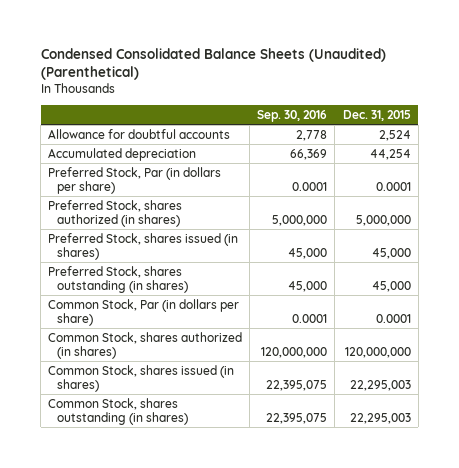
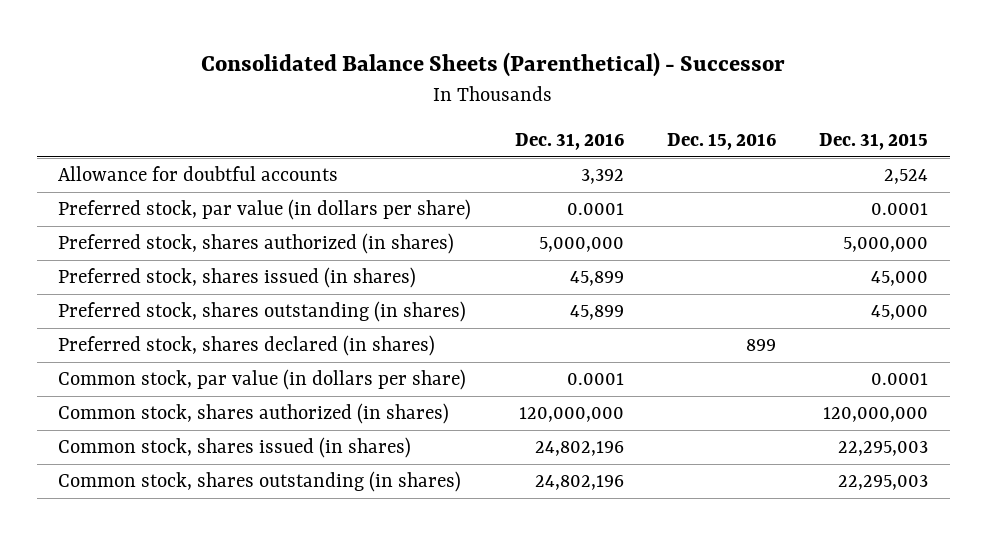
- Condensed Consolidated Balance Sheets (Unaudited) (Parenthetical)
+ Consolidated Balance Sheets (Parenthetical) - Successor
- | Sep. 30, 2016 | Dec. 31, 2015
+ | Dec. 31, 2016 | Dec. 15, 2016 | Dec. 31, 2015
- Accumulated depreciation | 66,369 | 44,254
- Preferred Stock, Par (in dollars per share) | 0.0001 | 0.0001
- Preferred Stock, shares authorized (in shares) | 5,000,000 | 5,000,000
- Preferred Stock, shares issued (in shares) | 45,000 | 45,000
- Preferred Stock, shares outstanding (in shares) | 45,000 | 45,000
- Common Stock, Par (in dollars per share) | 0.0001 | 0.0001
- Common Stock, shares authorized (in shares) | 120,000,000 | 120,000,000
- Common Stock, shares issued (in shares) | 22,395,075 | 22,295,003
- Common Stock, shares outstanding (in shares) | 22,395,075 | 22,295,003
+ Preferred stock, par value (in dollars per share) | 0.0001 | | 0.0001
+ Preferred stock, shares authorized (in shares) | 5,000,000 | | 5,000,000
+ Preferred stock, shares issued (in shares) | 45,899 | | 45,000
+ Preferred stock, shares outstanding (in shares) | 45,899 | | 45,000
+ Preferred stock, shares declared (in shares) | | 899 |
+ Common stock, par value (in dollars per share) | 0.0001 | | 0.0001
+ Common stock, shares authorized (in shares) | 120,000,000 | | 120,000,000
+ Common stock, shares issued (in shares) | 24,802,196 | | 22,295,003
+ Common stock, shares outstanding (in shares) | 24,802,196 | | 22,295,003

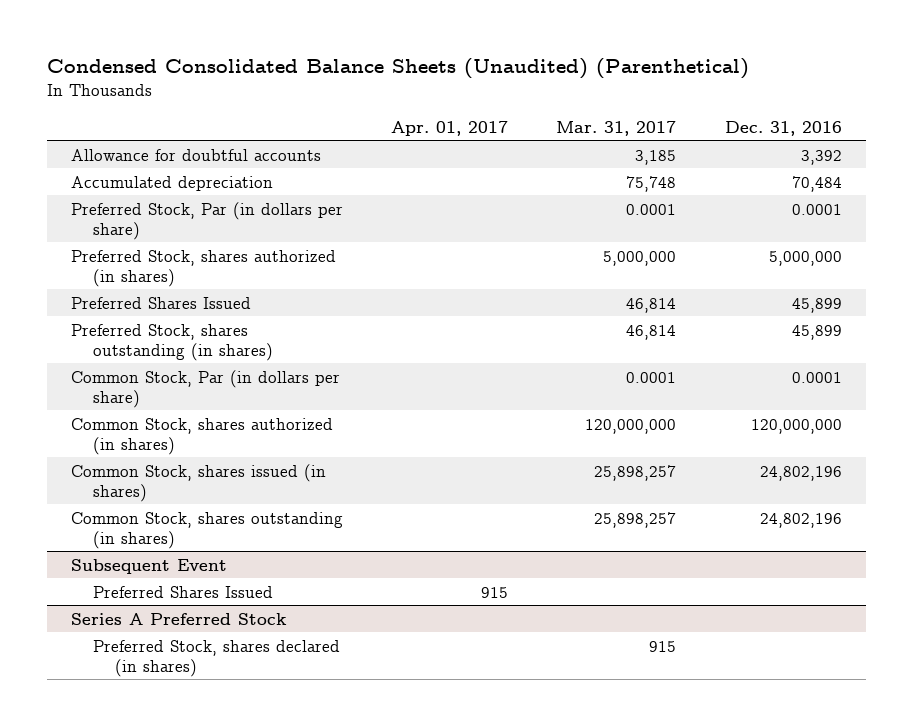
- Consolidated Balance Sheets (Parenthetical) - Successor
+ Condensed Consolidated Balance Sheets (Unaudited) (Parenthetical)
- | Dec. 31, 2016 | Dec. 15, 2016 | Dec. 31, 2015
+ | Apr. 01, 2017 | Mar. 31, 2017 | Dec. 31, 2016
- Preferred stock, par value (in dollars per share) | 0.0001 | | 0.0001
- Preferred stock, shares authorized (in shares) | 5,000,000 | | 5,000,000
- Preferred stock, shares issued (in shares) | 45,899 | | 45,000
- Preferred stock, shares outstanding (in shares) | 45,899 | | 45,000
- Preferred stock, shares declared (in shares) | | 899 |
- Common stock, par value (in dollars per share) | 0.0001 | | 0.0001
- Common stock, shares authorized (in shares) | 120,000,000 | | 120,000,000
- Common stock, shares issued (in shares) | 24,802,196 | | 22,295,003
- Common stock, shares outstanding (in shares) | 24,802,196 | | 22,295,003
+ Accumulated depreciation | | 75,748 | 70,484
+ Preferred Stock, Par (in dollars per share) | | 0.0001 | 0.0001
+ Preferred Stock, shares authorized (in shares) | | 5,000,000 | 5,000,000
+ Preferred Shares Issued | | 46,814 | 45,899
+ Preferred Stock, shares outstanding (in shares) | | 46,814 | 45,899
+ Common Stock, Par (in dollars per share) | | 0.0001 | 0.0001
+ Common Stock, shares authorized (in shares) | | 120,000,000 | 120,000,000
+ Common Stock, shares issued (in shares) | | 25,898,257 | 24,802,196
+ Common Stock, shares outstanding (in shares) | | 25,898,257 | 24,802,196
+ Subsequent Event
+ Preferred Shares Issued | 915 | |
+ Series A Preferred Stock
+ Preferred Stock, shares declared (in shares) | | 915 |

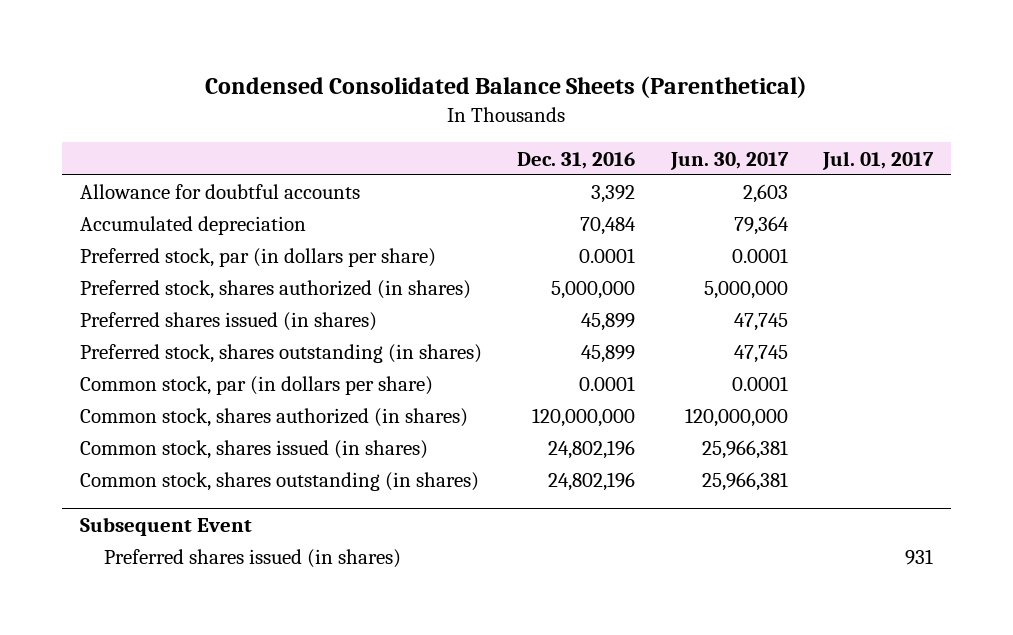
- Condensed Consolidated Balance Sheets (Unaudited) (Parenthetical)
+ Condensed Consolidated Balance Sheets (Parenthetical)
- | Apr. 01, 2017 | Mar. 31, 2017 | Dec. 31, 2016
+ | Dec. 31, 2016 | Jun. 30, 2017 | Jul. 01, 2017
- Preferred Stock, Par (in dollars per share) | | 0.0001 | 0.0001
- Preferred Stock, shares authorized (in shares) | | 5,000,000 | 5,000,000
- Preferred Shares Issued | | 46,814 | 45,899
- Preferred Stock, shares outstanding (in shares) | | 46,814 | 45,899
- Common Stock, Par (in dollars per share) | | 0.0001 | 0.0001
- Common Stock, shares authorized (in shares) | | 120,000,000 | 120,000,000
- Common Stock, shares issued (in shares) | | 25,898,257 | 24,802,196
- Common Stock, shares outstanding (in shares) | | 25,898,257 | 24,802,196
+ Preferred stock, par (in dollars per share) | 0.0001 | 0.0001 |
+ Preferred stock, shares authorized (in shares) | 5,000,000 | 5,000,000 |
+ Preferred shares issued (in shares) | 45,899 | 47,745 |
+ Preferred stock, shares outstanding (in shares) | 45,899 | 47,745 |
+ Common stock, par (in dollars per share) | 0.0001 | 0.0001 |
+ Common stock, shares authorized (in shares) | 120,000,000 | 120,000,000 |
+ Common stock, shares issued (in shares) | 24,802,196 | 25,966,381 |
+ Common stock, shares outstanding (in shares) | 24,802,196 | 25,966,381 |
@ Subsequent Event
- Preferred Shares Issued | 915 | |
- Series A Preferred Stock
- Preferred Stock, shares declared (in shares) | | 915 |
@ Subsequent Event
+ Preferred shares issued (in shares) | | | 931

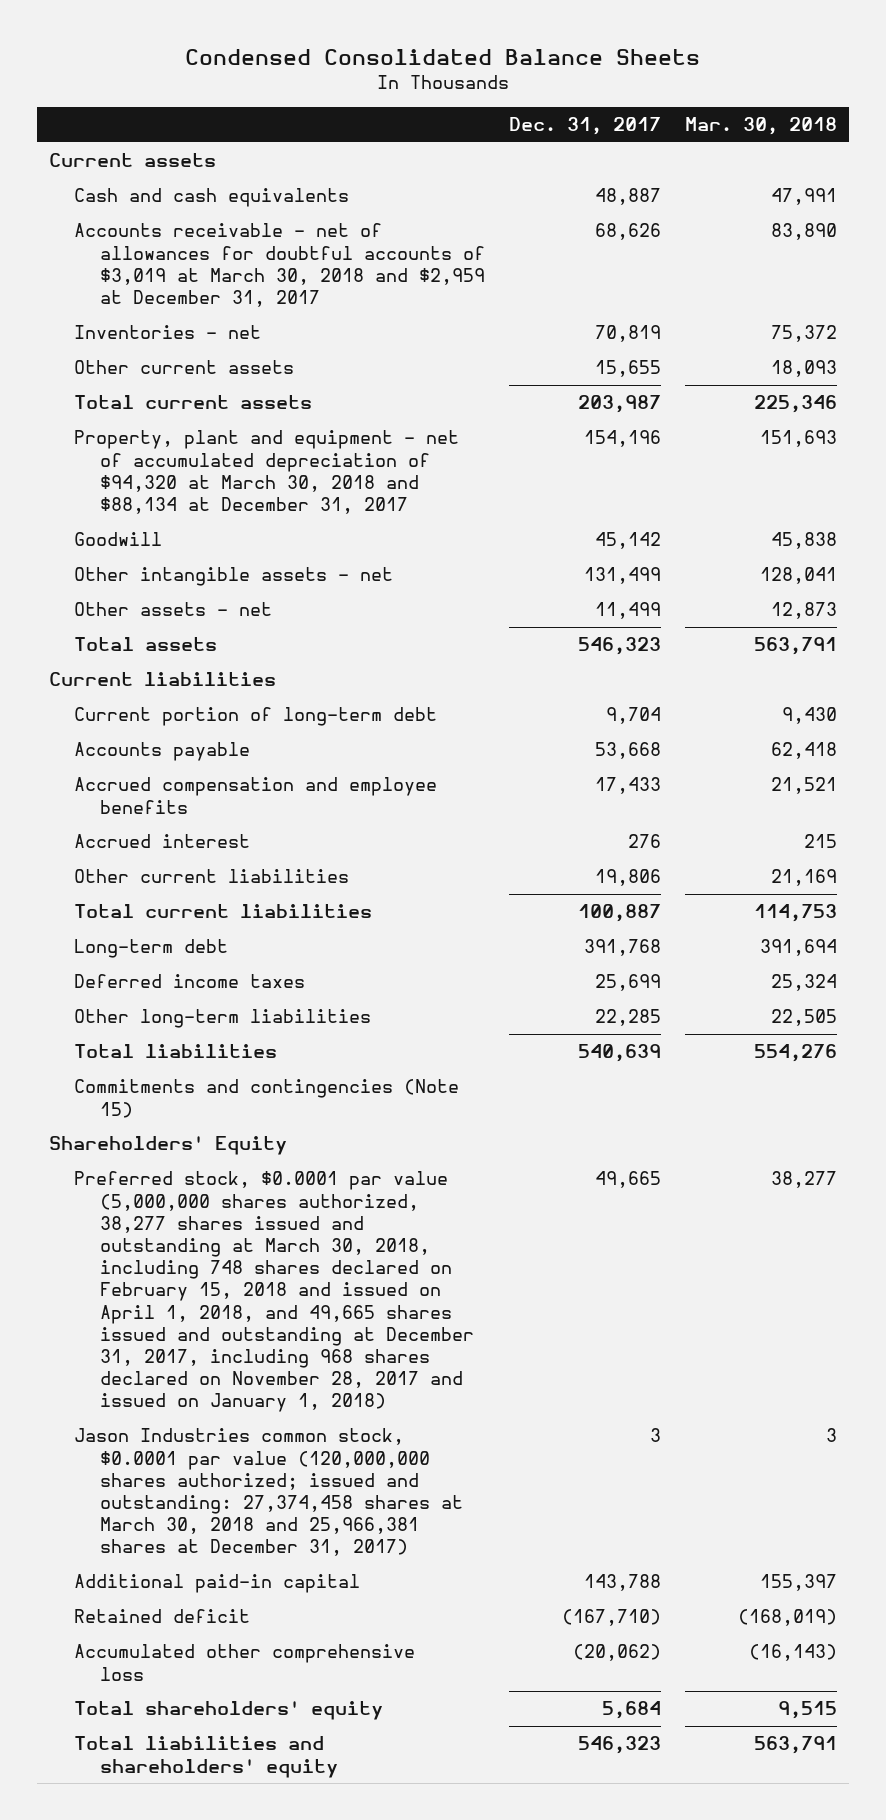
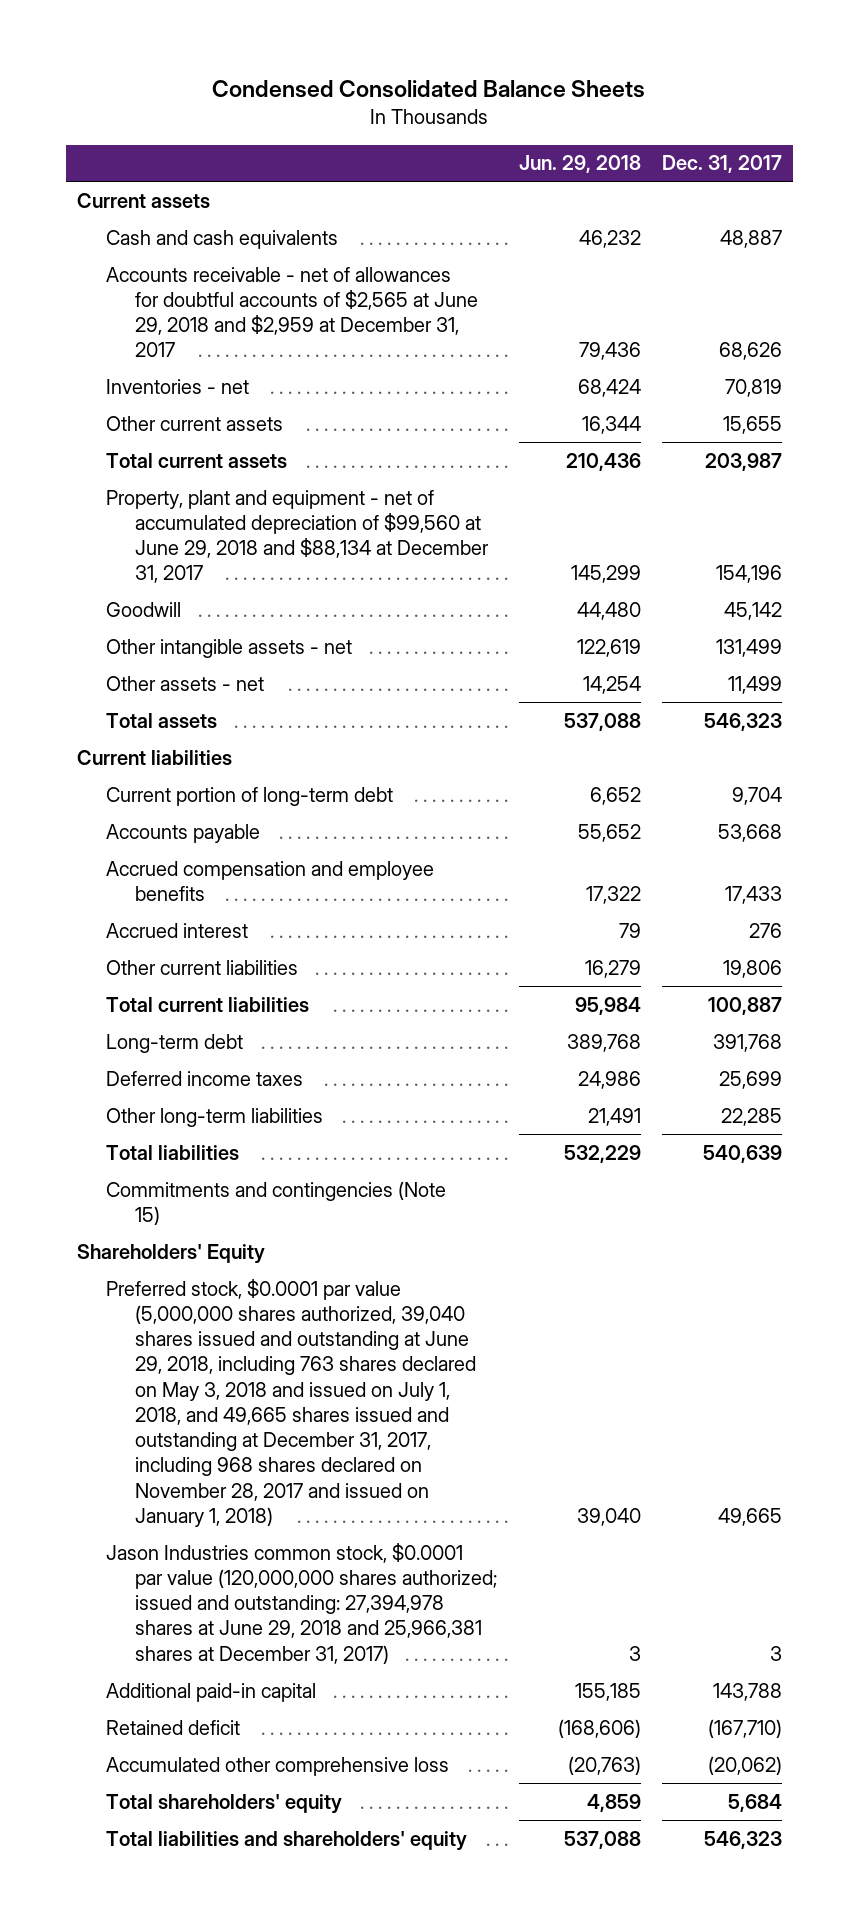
- | Dec. 31, 2017 | Mar. 30, 2018
+ | Jun. 29, 2018 | Dec. 31, 2017
- Accounts receivable - net of allowances for doubtful accounts of $3,019 at March 30, 2018 and $2,959 at December 31, 2017 | 68,626 | 83,890
+ Accounts receivable - net of allowances for doubtful accounts of $2,565 at June 29, 2018 and $2,959 at December 31, 2017 | 79,436 | 68,626
- Property, plant and equipment - net of accumulated depreciation of $94,320 at March 30, 2018 and $88,134 at December 31, 2017 | 154,196 | 151,693
+ Property, plant and equipment - net of accumulated depreciation of $99,560 at June 29, 2018 and $88,134 at December 31, 2017 | 145,299 | 154,196
- Preferred stock, $0.0001 par value (5,000,000 shares authorized, 38,277 shares issued and outstanding at March 30, 2018, including 748 shares declared on February 15, 2018 and issued on April 1, 2018, and 49,665 shares issued and outstanding at December 31, 2017, including 968 shares declared on November 28, 2017 and issued on January 1, 2018) | 49,665 | 38,277
- Jason Industries common stock, $0.0001 par value (120,000,000 shares authorized; issued and outstanding: 27,374,458 shares at March 30, 2018 and 25,966,381 shares at December 31, 2017) | 3 | 3
+ Preferred stock, $0.0001 par value (5,000,000 shares authorized, 39,040 shares issued and outstanding at June 29, 2018, including 763 shares declared on May 3, 2018 and issued on July 1, 2018, and 49,665 shares issued and outstanding at December 31, 2017, including 968 shares declared on November 28, 2017 and issued on January 1, 2018) | 39,040 | 49,665
+ Jason Industries common stock, $0.0001 par value (120,000,000 shares authorized; issued and outstanding: 27,394,978 shares at June 29, 2018 and 25,966,381 shares at December 31, 2017) | 3 | 3

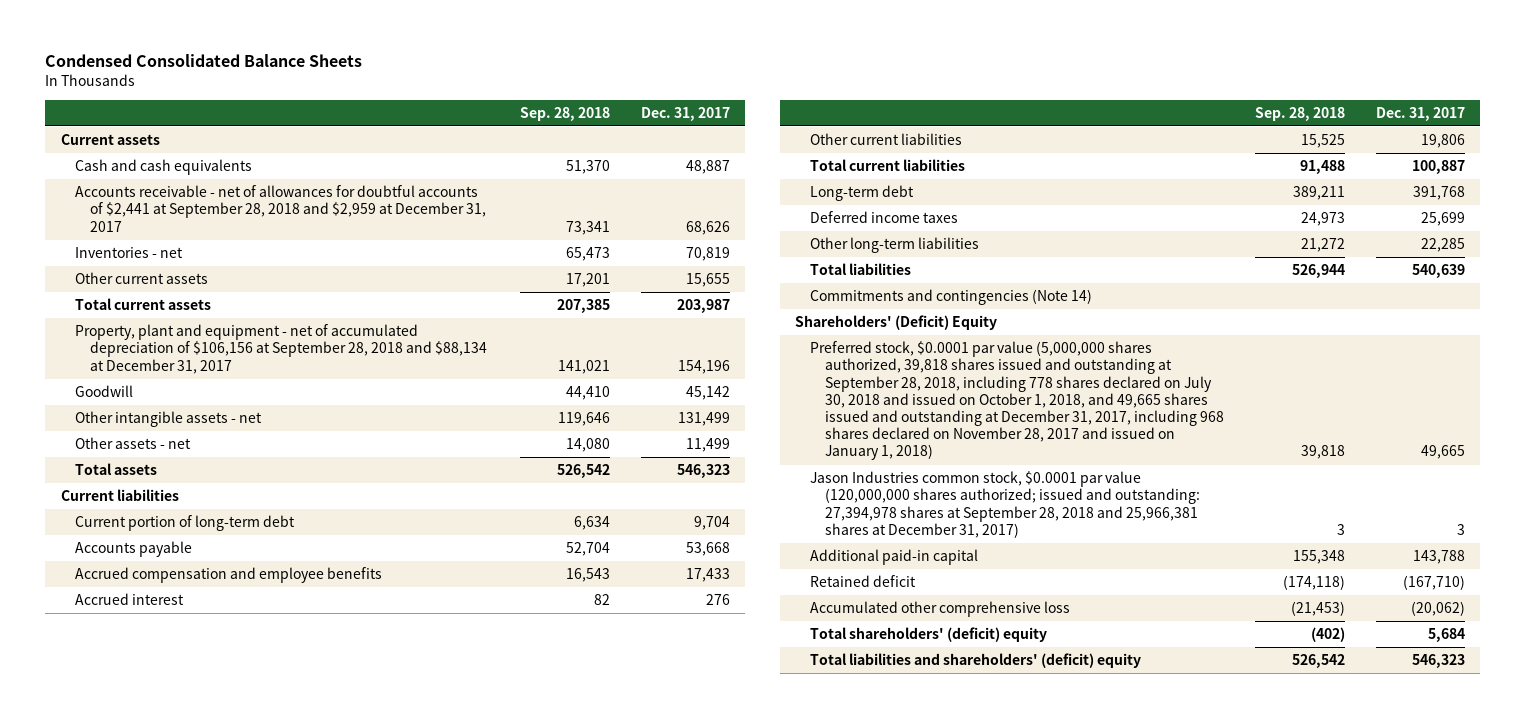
- | Jun. 29, 2018 | Dec. 31, 2017
+ | Sep. 28, 2018 | Dec. 31, 2017
- Accounts receivable - net of allowances for doubtful accounts of $2,565 at June 29, 2018 and $2,959 at December 31, 2017 | 79,436 | 68,626
+ Accounts receivable - net of allowances for doubtful accounts of $2,441 at September 28, 2018 and $2,959 at December 31, 2017 | 73,341 | 68,626
- Property, plant and equipment - net of accumulated depreciation of $99,560 at June 29, 2018 and $88,134 at December 31, 2017 | 145,299 | 154,196
+ Property, plant and equipment - net of accumulated depreciation of $106,156 at September 28, 2018 and $88,134 at December 31, 2017 | 141,021 | 154,196
- Commitments and contingencies (Note 15)
- Shareholders' Equity
- Preferred stock, $0.0001 par value (5,000,000 shares authorized, 39,040 shares issued and outstanding at June 29, 2018, including 763 shares declared on May 3, 2018 and issued on July 1, 2018, and 49,665 shares issued and outstanding at December 31, 2017, including 968 shares declared on November 28, 2017 and issued on January 1, 2018) | 39,040 | 49,665
- Jason Industries common stock, $0.0001 par value (120,000,000 shares authorized; issued and outstanding: 27,394,978 shares at June 29, 2018 and 25,966,381 shares at December 31, 2017) | 3 | 3
+ Commitments and contingencies (Note 14)
+ Shareholders' (Deficit) Equity
+ Preferred stock, $0.0001 par value (5,000,000 shares authorized, 39,818 shares issued and outstanding at September 28, 2018, including 778 shares declared on July 30, 2018 and issued on October 1, 2018, and 49,665 shares issued and outstanding at December 31, 2017, including 968 shares declared on November 28, 2017 and issued on January 1, 2018) | 39,818 | 49,665
+ Jason Industries common stock, $0.0001 par value (120,000,000 shares authorized; issued and outstanding: 27,394,978 shares at September 28, 2018 and 25,966,381 shares at December 31, 2017) | 3 | 3
- Total shareholders' equity | 4,859 | 5,684
- Total liabilities and shareholders' equity | 537,088 | 546,323
+ Total shareholders' (deficit) equity | (402) | 5,684
+ Total liabilities and shareholders' (deficit) equity | 526,542 | 546,323

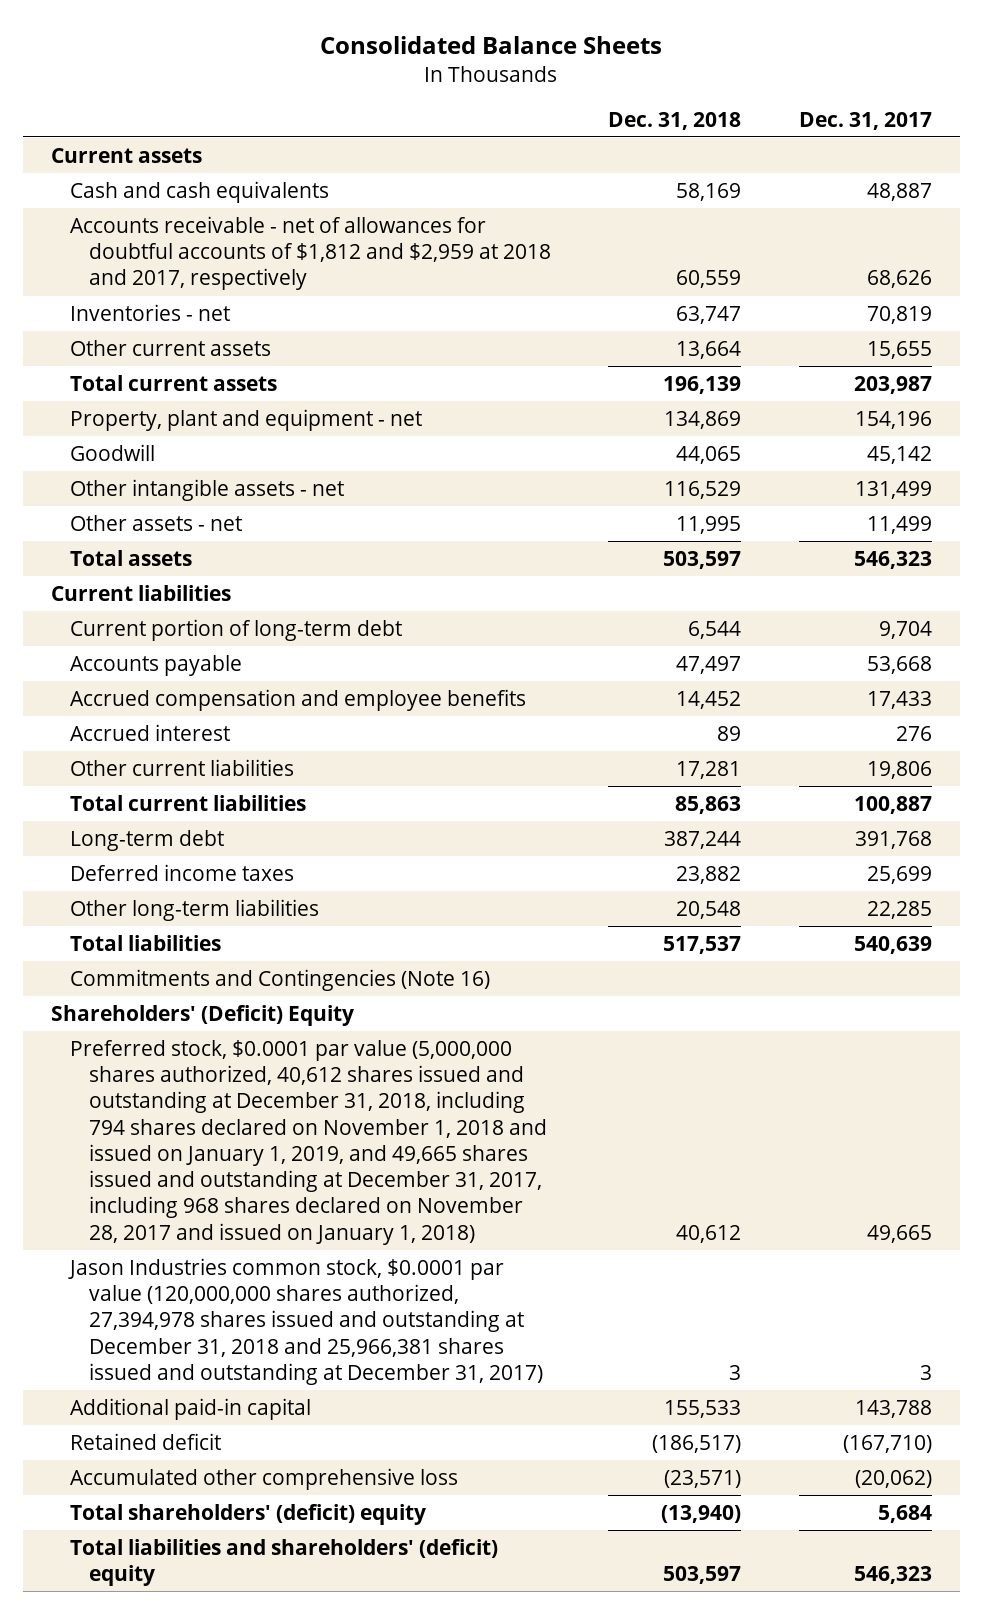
- Condensed Consolidated Balance Sheets
+ Consolidated Balance Sheets
- | Sep. 28, 2018 | Dec. 31, 2017
+ | Dec. 31, 2018 | Dec. 31, 2017
- Accounts receivable - net of allowances for doubtful accounts of $2,441 at September 28, 2018 and $2,959 at December 31, 2017 | 73,341 | 68,626
+ Accounts receivable - net of allowances for doubtful accounts of $1,812 and $2,959 at 2018 and 2017, respectively | 60,559 | 68,626
- Property, plant and equipment - net of accumulated depreciation of $106,156 at September 28, 2018 and $88,134 at December 31, 2017 | 141,021 | 154,196
+ Property, plant and equipment - net | 134,869 | 154,196
- Commitments and contingencies (Note 14)
+ Commitments and Contingencies (Note 16)
- Preferred stock, $0.0001 par value (5,000,000 shares authorized, 39,818 shares issued and outstanding at September 28, 2018, including 778 shares declared on July 30, 2018 and issued on October 1, 2018, and 49,665 shares issued and outstanding at December 31, 2017, including 968 shares declared on November 28, 2017 and issued on January 1, 2018) | 39,818 | 49,665
- Jason Industries common stock, $0.0001 par value (120,000,000 shares authorized; issued and outstanding: 27,394,978 shares at September 28, 2018 and 25,966,381 shares at December 31, 2017) | 3 | 3
+ Preferred stock, $0.0001 par value (5,000,000 shares authorized, 40,612 shares issued and outstanding at December 31, 2018, including 794 shares declared on November 1, 2018 and issued on January 1, 2019, and 49,665 shares issued and outstanding at December 31, 2017, including 968 shares declared on November 28, 2017 and issued on January 1, 2018) | 40,612 | 49,665
+ Jason Industries common stock, $0.0001 par value (120,000,000 shares authorized, 27,394,978 shares issued and outstanding at December 31, 2018 and 25,966,381 shares issued and outstanding at December 31, 2017) | 3 | 3

